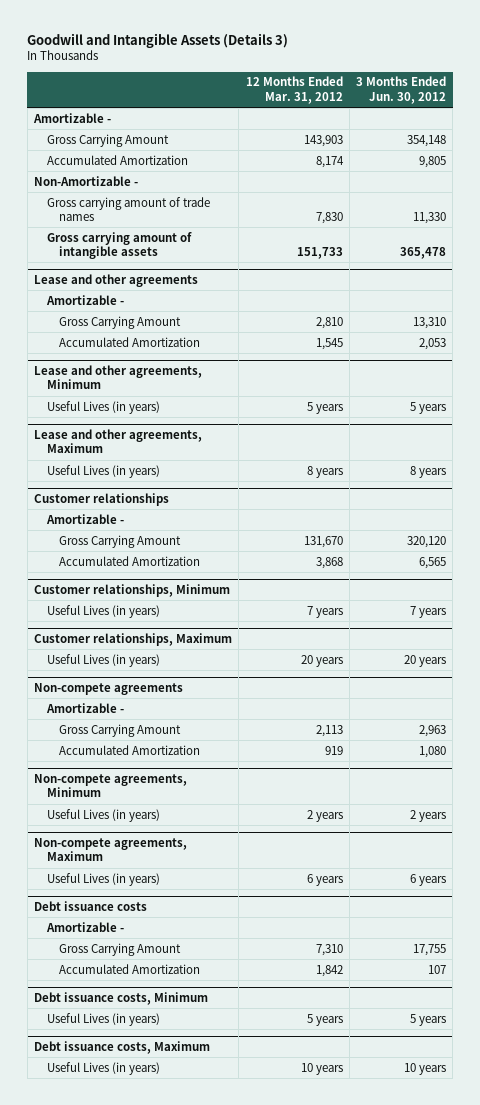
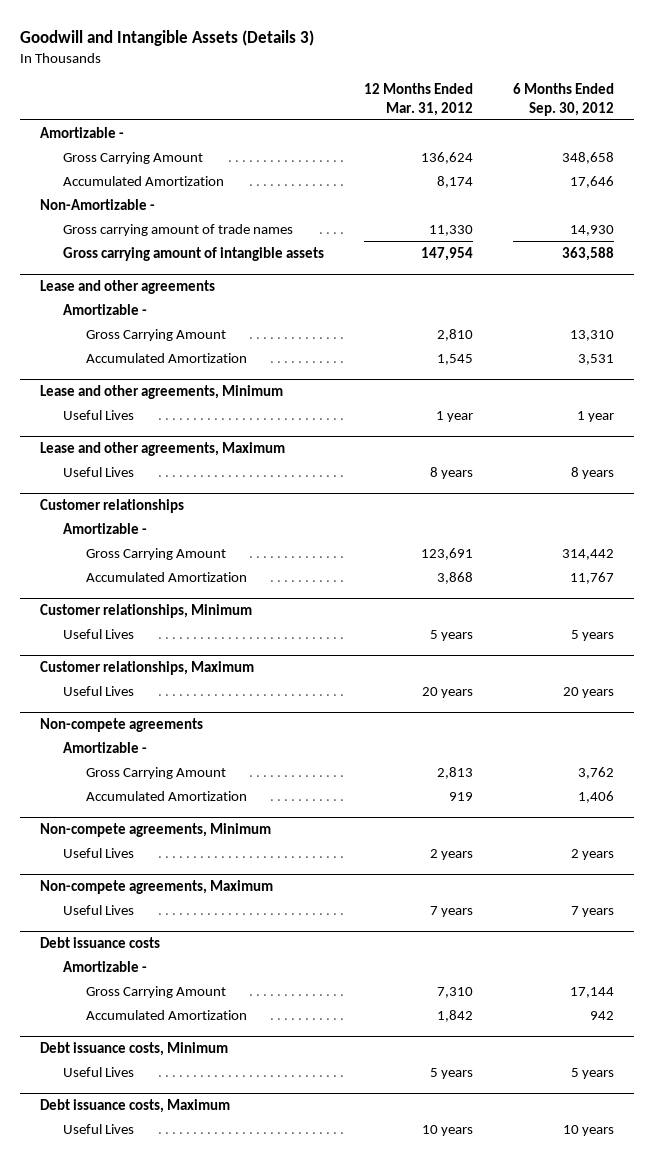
- | 12 Months Ended Mar. 31, 2012 | 3 Months Ended Jun. 30, 2012
+ | 12 Months Ended Mar. 31, 2012 | 6 Months Ended Sep. 30, 2012
- Gross Carrying Amount | 143,903 | 354,148
+ Gross Carrying Amount | 136,624 | 348,658
- Gross carrying amount of trade names | 7,830 | 11,330
- Gross carrying amount of intangible assets | 151,733 | 365,478
+ Gross carrying amount of trade names | 11,330 | 14,930
+ Gross carrying amount of intangible assets | 147,954 | 363,588
@ Lease and other agreements, Minimum
- Useful Lives (in years) | 5 years | 5 years
+ Useful Lives | 1 year | 1 year
@ Lease and other agreements, Maximum
- Useful Lives (in years) | 8 years | 8 years
+ Useful Lives | 8 years | 8 years
@ Customer relationships
- Gross Carrying Amount | 131,670 | 320,120
+ Gross Carrying Amount | 123,691 | 314,442
@ Customer relationships, Minimum
- Useful Lives (in years) | 7 years | 7 years
+ Useful Lives | 5 years | 5 years
@ Customer relationships, Maximum
- Useful Lives (in years) | 20 years | 20 years
+ Useful Lives | 20 years | 20 years
@ Non-compete agreements
- Gross Carrying Amount | 2,113 | 2,963
+ Gross Carrying Amount | 2,813 | 3,762
@ Non-compete agreements, Minimum
- Useful Lives (in years) | 2 years | 2 years
+ Useful Lives | 2 years | 2 years
@ Non-compete agreements, Maximum
- Useful Lives (in years) | 6 years | 6 years
+ Useful Lives | 7 years | 7 years
@ Debt issuance costs, Minimum
- Useful Lives (in years) | 5 years | 5 years
+ Useful Lives | 5 years | 5 years
@ Debt issuance costs, Maximum
- Useful Lives (in years) | 10 years | 10 years
+ Useful Lives | 10 years | 10 years

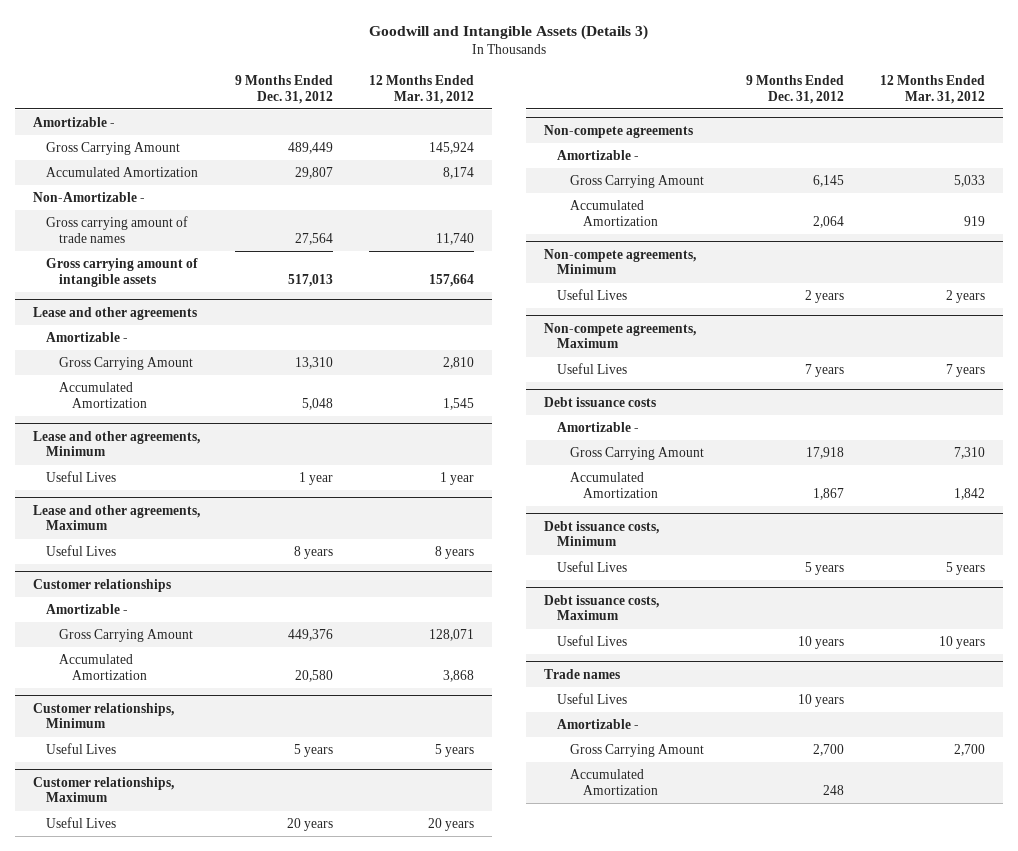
- | 12 Months Ended Mar. 31, 2012 | 6 Months Ended Sep. 30, 2012
+ | 9 Months Ended Dec. 31, 2012 | 12 Months Ended Mar. 31, 2012
- Gross Carrying Amount | 136,624 | 348,658
+ Gross Carrying Amount | 489,449 | 145,924
- Gross carrying amount of trade names | 11,330 | 14,930
- Gross carrying amount of intangible assets | 147,954 | 363,588
+ Gross carrying amount of trade names | 27,564 | 11,740
+ Gross carrying amount of intangible assets | 517,013 | 157,664
@ Customer relationships
- Gross Carrying Amount | 123,691 | 314,442
+ Gross Carrying Amount | 449,376 | 128,071
@ Non-compete agreements
- Gross Carrying Amount | 2,813 | 3,762
+ Gross Carrying Amount | 6,145 | 5,033
+ Trade names
+ Useful Lives | 10 years |
+ Amortizable -
+ Gross Carrying Amount | 2,700 | 2,700
+ Accumulated Amortization | 248 |

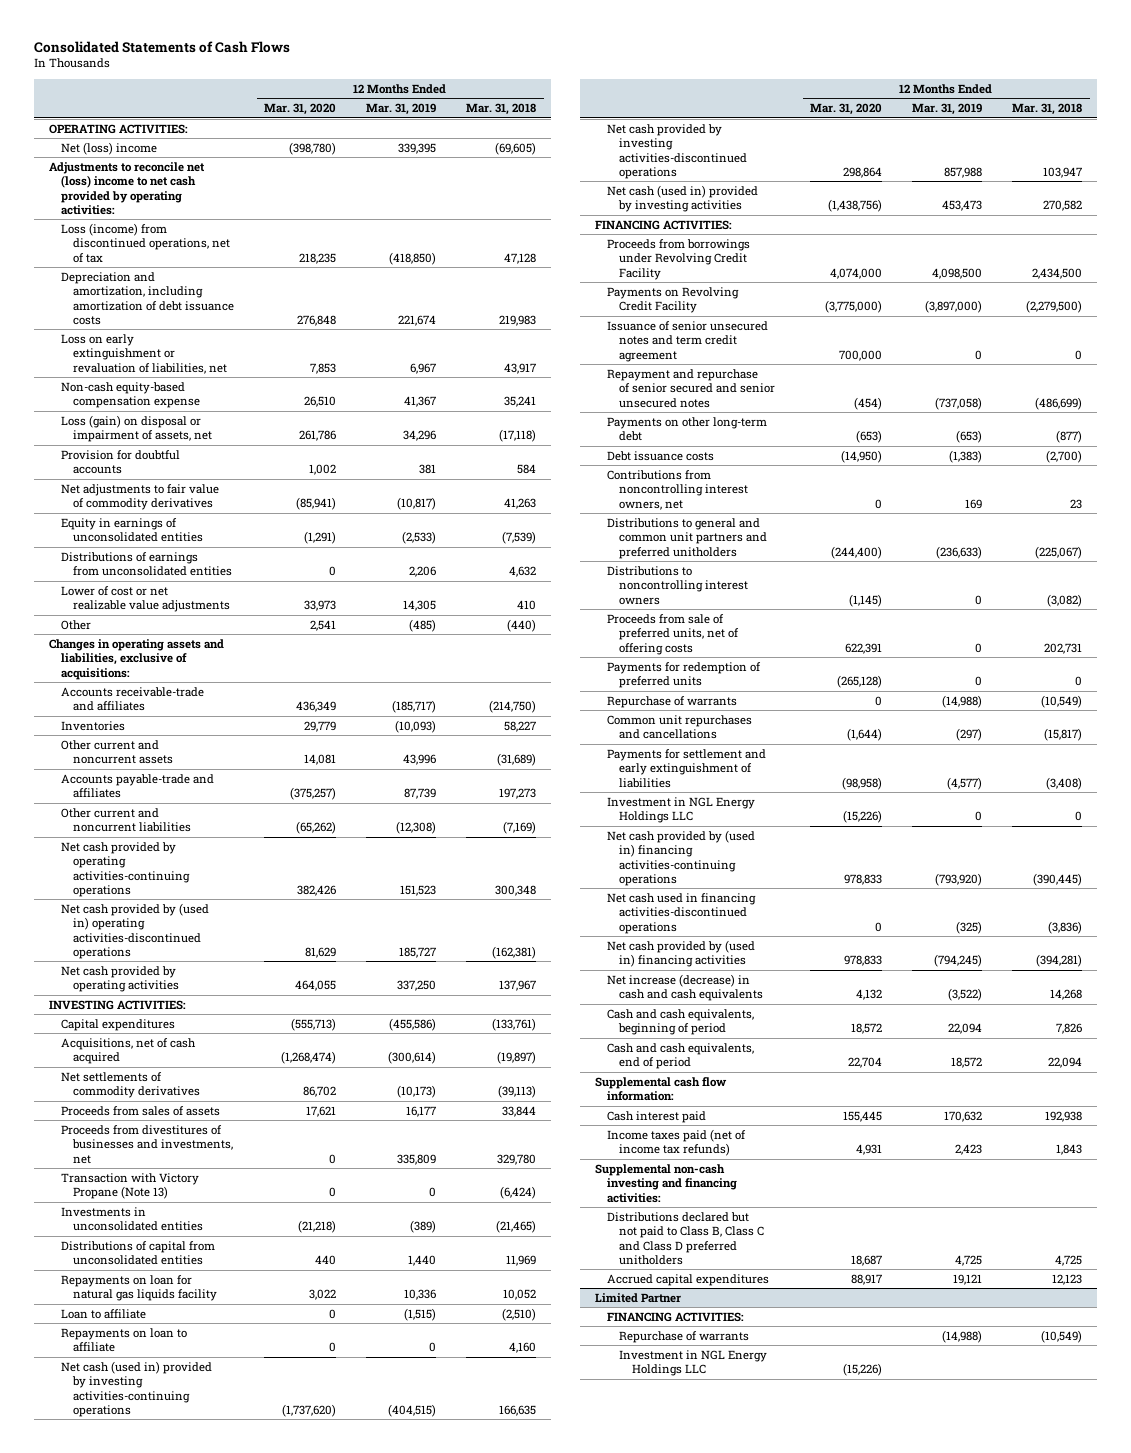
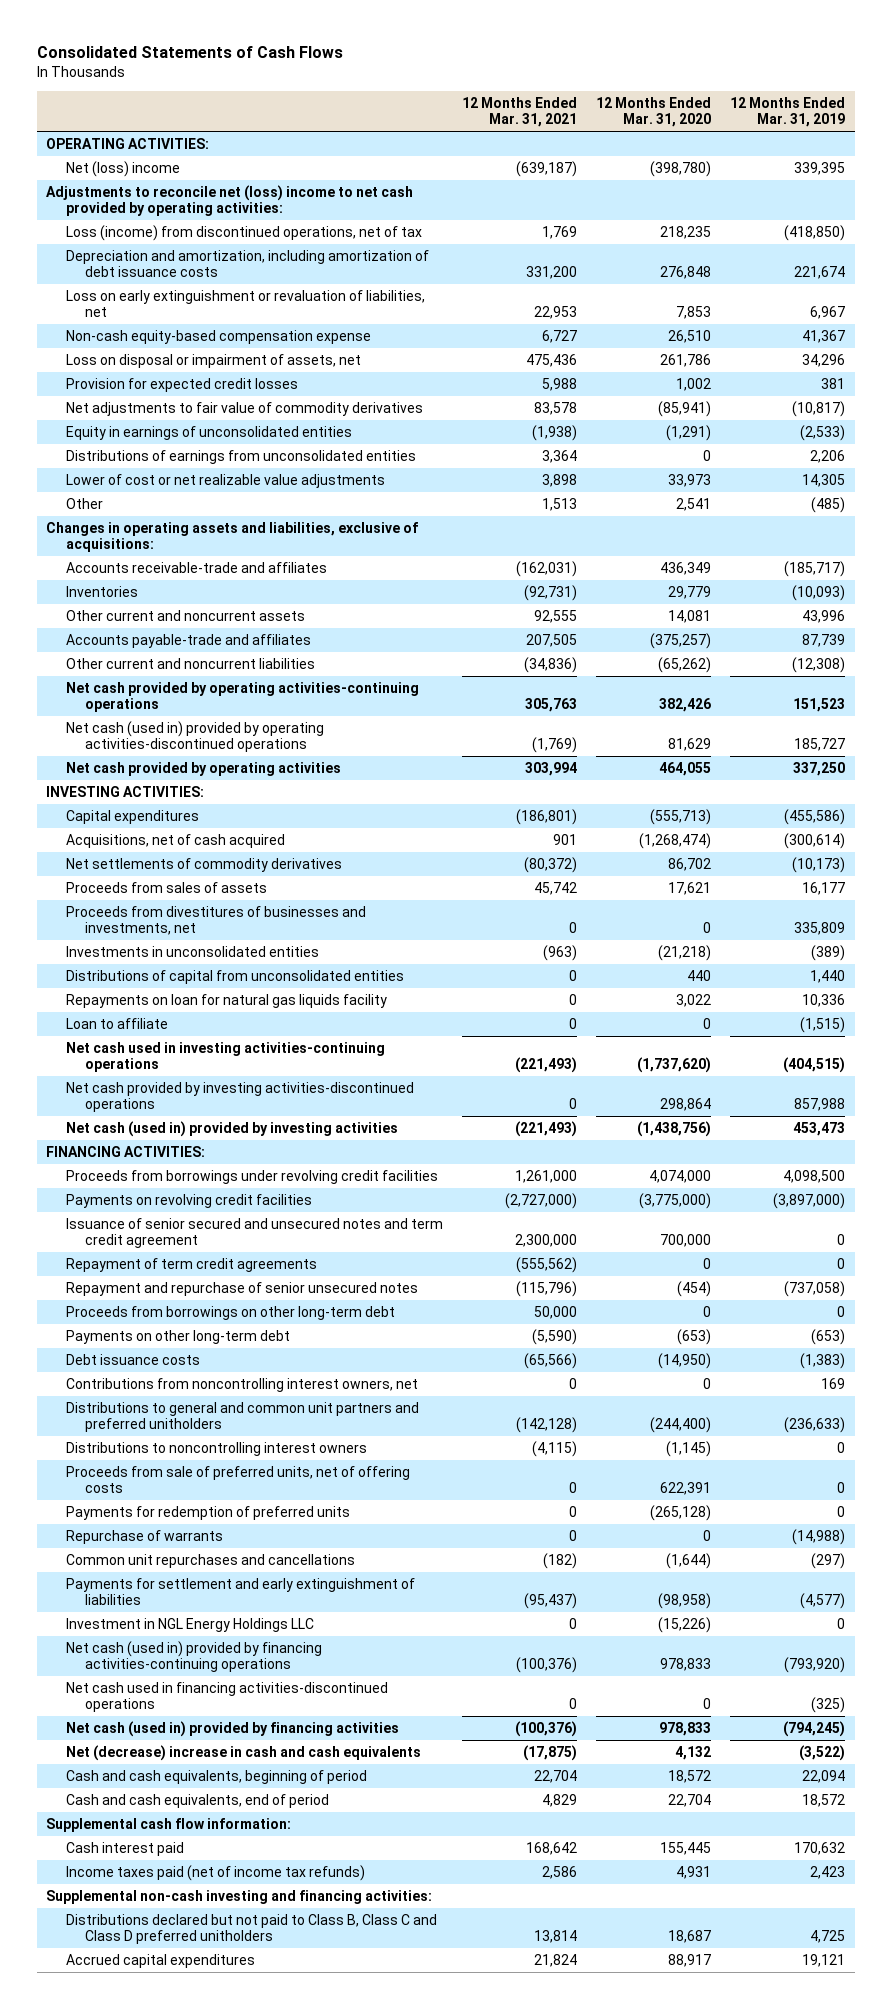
- | 12 Months Ended Mar. 31, 2020 | 12 Months Ended Mar. 31, 2019 | 12 Months Ended Mar. 31, 2018
+ | 12 Months Ended Mar. 31, 2021 | 12 Months Ended Mar. 31, 2020 | 12 Months Ended Mar. 31, 2019
- Loss (gain) on disposal or impairment of assets, net | 261,786 | 34,296 | (17,118)
- Provision for doubtful accounts | 1,002 | 381 | 584
+ Loss on disposal or impairment of assets, net | 475,436 | 261,786 | 34,296
+ Provision for expected credit losses | 5,988 | 1,002 | 381
- Net cash provided by (used in) operating activities-discontinued operations | 81,629 | 185,727 | (162,381)
+ Net cash (used in) provided by operating activities-discontinued operations | (1,769) | 81,629 | 185,727
- Transaction with Victory Propane (Note 13) | 0 | 0 | (6,424)
- Repayments on loan to affiliate | 0 | 0 | 4,160
- Net cash (used in) provided by investing activities-continuing operations | (1,737,620) | (404,515) | 166,635
+ Net cash used in investing activities-continuing operations | (221,493) | (1,737,620) | (404,515)
- Proceeds from borrowings under Revolving Credit Facility | 4,074,000 | 4,098,500 | 2,434,500
- Payments on Revolving Credit Facility | (3,775,000) | (3,897,000) | (2,279,500)
- Issuance of senior unsecured notes and term credit agreement | 700,000 | 0 | 0
- Repayment and repurchase of senior secured and senior unsecured notes | (454) | (737,058) | (486,699)
+ Proceeds from borrowings under revolving credit facilities | 1,261,000 | 4,074,000 | 4,098,500
+ Payments on revolving credit facilities | (2,727,000) | (3,775,000) | (3,897,000)
+ Issuance of senior secured and unsecured notes and term credit agreement | 2,300,000 | 700,000 | 0
+ Repayment of term credit agreements | (555,562) | 0 | 0
+ Repayment and repurchase of senior unsecured notes | (115,796) | (454) | (737,058)
+ Proceeds from borrowings on other long-term debt | 50,000 | 0 | 0
- Net cash provided by (used in) financing activities-continuing operations | 978,833 | (793,920) | (390,445)
+ Net cash (used in) provided by financing activities-continuing operations | (100,376) | 978,833 | (793,920)
- Net cash provided by (used in) financing activities | 978,833 | (794,245) | (394,281)
- Net increase (decrease) in cash and cash equivalents | 4,132 | (3,522) | 14,268
+ Net cash (used in) provided by financing activities | (100,376) | 978,833 | (794,245)
+ Net (decrease) increase in cash and cash equivalents | (17,875) | 4,132 | (3,522)
- Limited Partner
- FINANCING ACTIVITIES:
- Repurchase of warrants | | (14,988) | (10,549)
- Investment in NGL Energy Holdings LLC | (15,226) | |

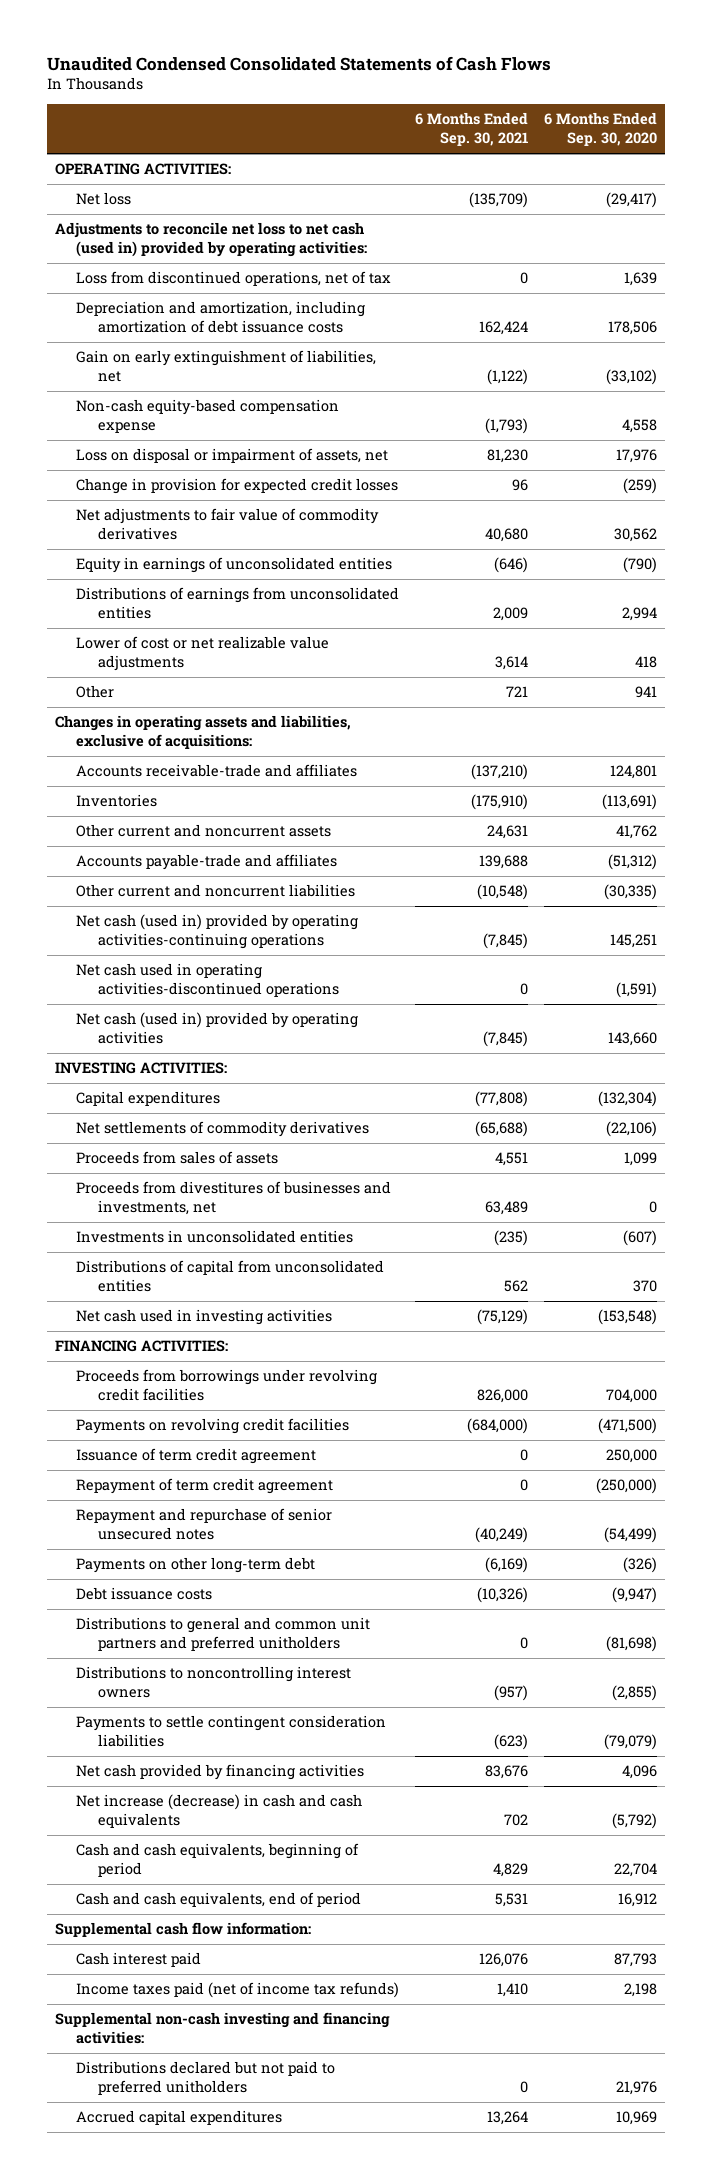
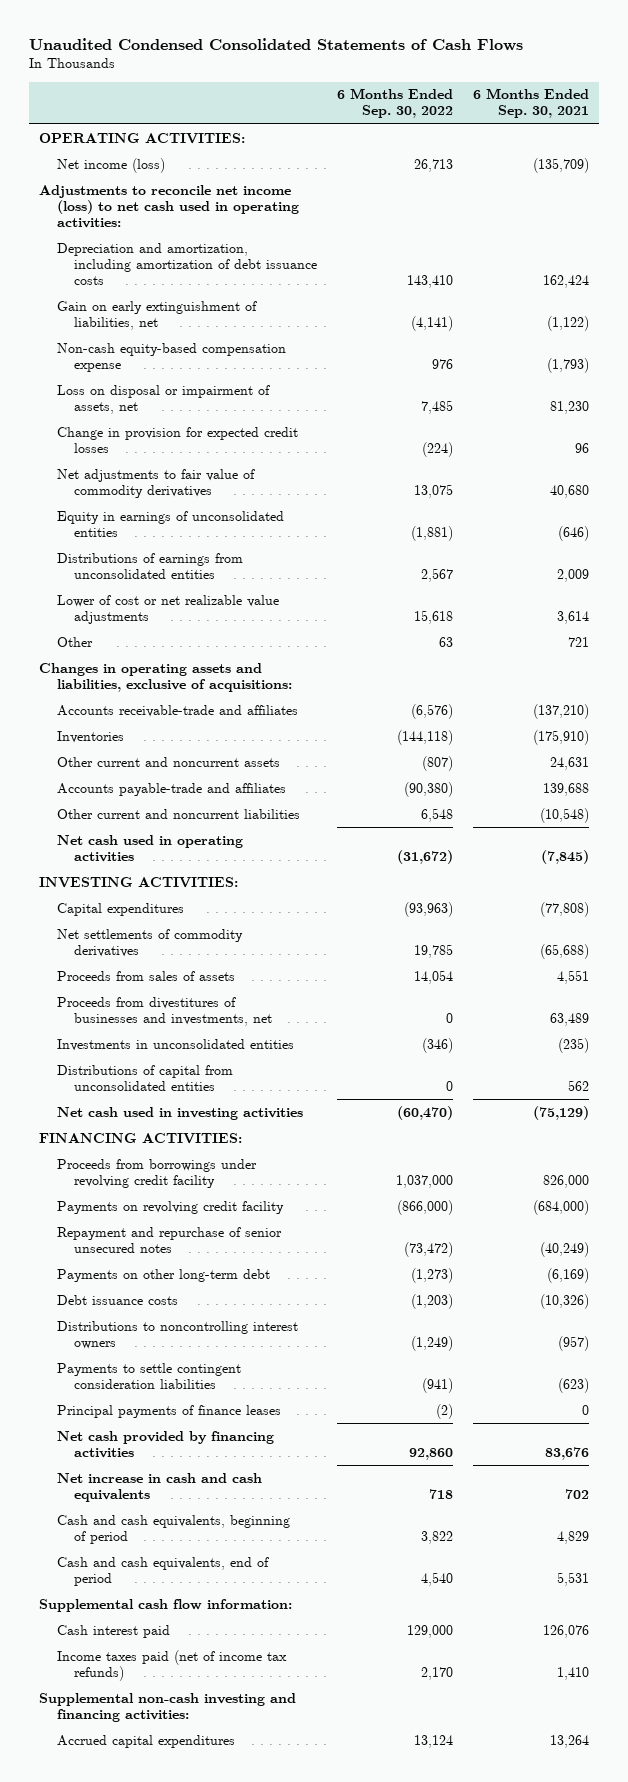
- | 6 Months Ended Sep. 30, 2021 | 6 Months Ended Sep. 30, 2020
+ | 6 Months Ended Sep. 30, 2022 | 6 Months Ended Sep. 30, 2021
- Net loss | (135,709) | (29,417)
- Adjustments to reconcile net loss to net cash (used in) provided by operating activities:
- Loss from discontinued operations, net of tax | 0 | 1,639
+ Net income (loss) | 26,713 | (135,709)
+ Adjustments to reconcile net income (loss) to net cash used in operating activities:
- Net cash (used in) provided by operating activities-continuing operations | (7,845) | 145,251
- Net cash used in operating activities-discontinued operations | 0 | (1,591)
- Net cash (used in) provided by operating activities | (7,845) | 143,660
+ Net cash used in operating activities | (31,672) | (7,845)
- Proceeds from borrowings under revolving credit facilities | 826,000 | 704,000
- Payments on revolving credit facilities | (684,000) | (471,500)
- Issuance of term credit agreement | 0 | 250,000
- Repayment of term credit agreement | 0 | (250,000)
+ Proceeds from borrowings under revolving credit facility | 1,037,000 | 826,000
+ Payments on revolving credit facility | (866,000) | (684,000)
- Distributions to general and common unit partners and preferred unitholders | 0 | (81,698)
+ Principal payments of finance leases | (2) | 0
- Net increase (decrease) in cash and cash equivalents | 702 | (5,792)
+ Net increase in cash and cash equivalents | 718 | 702
- Distributions declared but not paid to preferred unitholders | 0 | 21,976

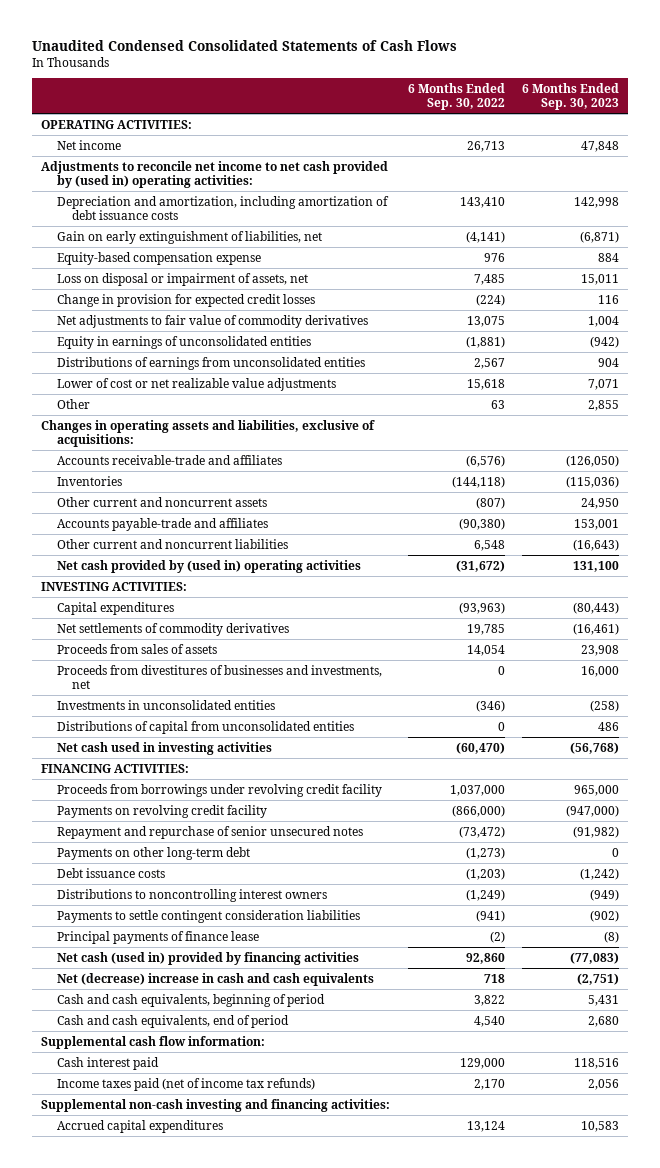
- | 6 Months Ended Sep. 30, 2022 | 6 Months Ended Sep. 30, 2021
+ | 6 Months Ended Sep. 30, 2022 | 6 Months Ended Sep. 30, 2023
- Net income (loss) | 26,713 | (135,709)
- Adjustments to reconcile net income (loss) to net cash used in operating activities:
+ Net income | 26,713 | 47,848
+ Adjustments to reconcile net income to net cash provided by (used in) operating activities:
- Non-cash equity-based compensation expense | 976 | (1,793)
+ Equity-based compensation expense | 976 | 884
- Net cash used in operating activities | (31,672) | (7,845)
+ Net cash provided by (used in) operating activities | (31,672) | 131,100
- Principal payments of finance leases | (2) | 0
- Net cash provided by financing activities | 92,860 | 83,676
- Net increase in cash and cash equivalents | 718 | 702
+ Principal payments of finance lease | (2) | (8)
+ Net cash (used in) provided by financing activities | 92,860 | (77,083)
+ Net (decrease) increase in cash and cash equivalents | 718 | (2,751)

